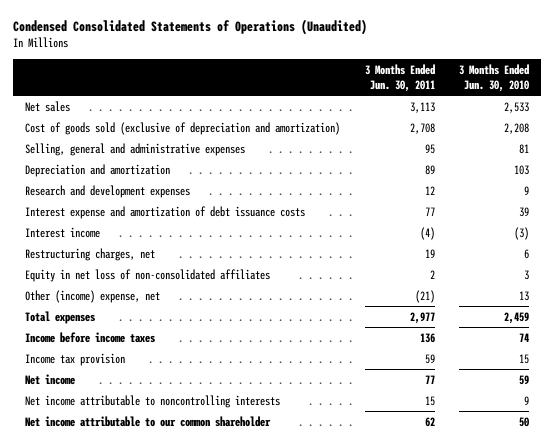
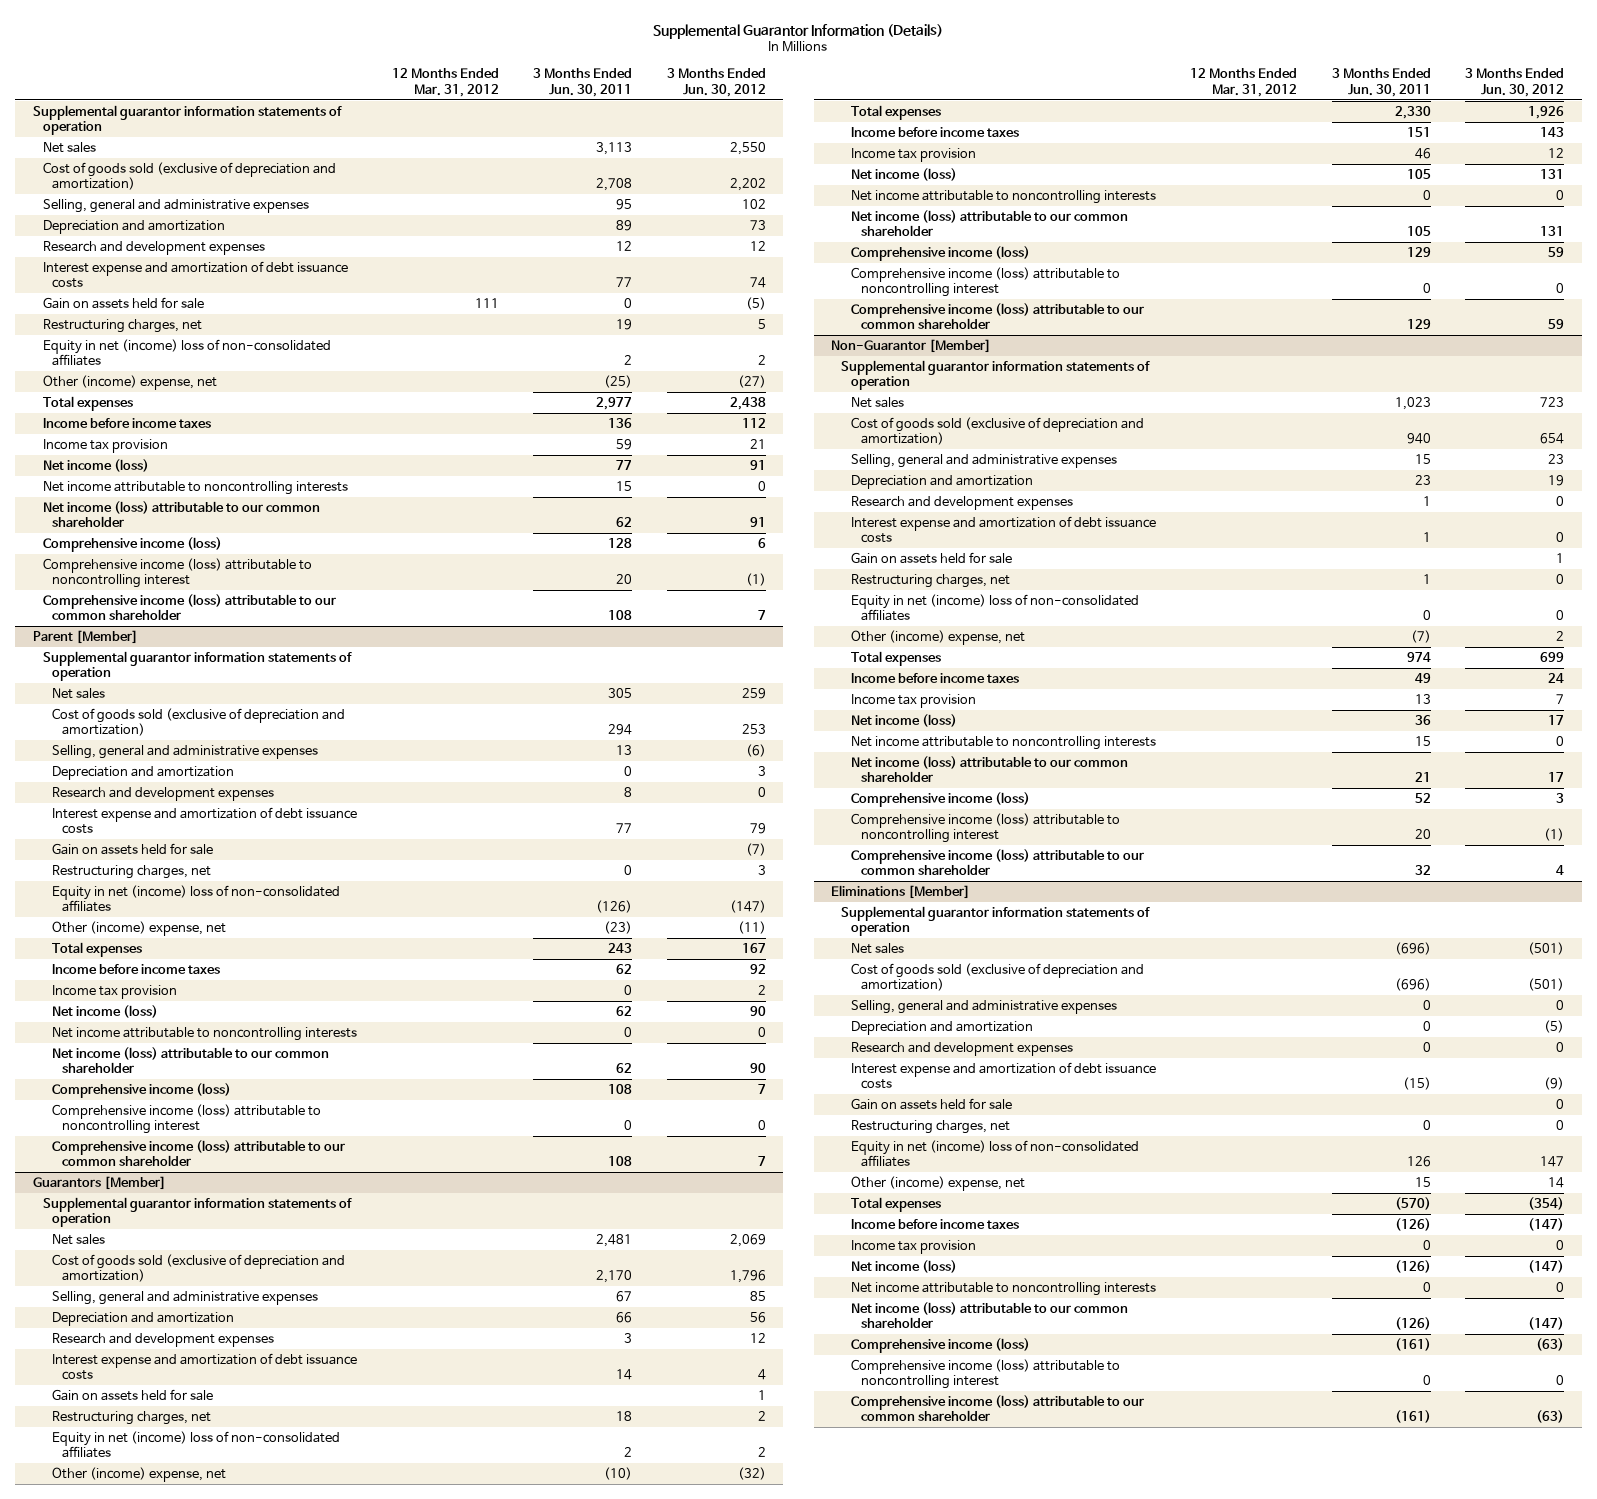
- Condensed Consolidated Statements of Operations (Unaudited)
+ Supplemental Guarantor Information (Details)
- | 3 Months Ended Jun. 30, 2011 | 3 Months Ended Jun. 30, 2010
+ | 12 Months Ended Mar. 31, 2012 | 3 Months Ended Jun. 30, 2011 | 3 Months Ended Jun. 30, 2012
+ Supplemental guarantor information statements of operation
- Interest income | (4) | (3)
+ Gain on assets held for sale | 111 | 0 | (5)
- Equity in net loss of non-consolidated affiliates | 2 | 3
- Other (income) expense, net | (21) | 13
+ Equity in net (income) loss of non-consolidated affiliates | | 2 | 2
+ Other (income) expense, net | | (25) | (27)
- Net income | 77 | 59
+ Net income (loss) | | 77 | 91
- Net income attributable to our common shareholder | 62 | 50
+ Net income (loss) attributable to our common shareholder | | 62 | 91
+ Comprehensive income (loss) | | 128 | 6
+ Comprehensive income (loss) attributable to noncontrolling interest | | 20 | (1)
+ Comprehensive income (loss) attributable to our common shareholder | | 108 | 7
+ Parent [Member]
+ Supplemental guarantor information statements of operation
+ Net sales | | 305 | 259
+ Cost of goods sold (exclusive of depreciation and amortization) | | 294 | 253
+ Selling, general and administrative expenses | | 13 | (6)
+ Depreciation and amortization | | 0 | 3
+ Research and development expenses | | 8 | 0
+ Interest expense and amortization of debt issuance costs | | 77 | 79
+ Gain on assets held for sale | | | (7)
+ Restructuring charges, net | | 0 | 3
+ Equity in net (income) loss of non-consolidated affiliates | | (126) | (147)
+ Other (income) expense, net | | (23) | (11)
+ Total expenses | | 243 | 167
+ Income before income taxes | | 62 | 92
+ Income tax provision | | 0 | 2
+ Net income (loss) | | 62 | 90
+ Net income attributable to noncontrolling interests | | 0 | 0
+ Net income (loss) attributable to our common shareholder | | 62 | 90
+ Comprehensive income (loss) | | 108 | 7
+ Comprehensive income (loss) attributable to noncontrolling interest | | 0 | 0
+ Comprehensive income (loss) attributable to our common shareholder | | 108 | 7
+ Guarantors [Member]
+ Supplemental guarantor information statements of operation
+ Net sales | | 2,481 | 2,069
+ Cost of goods sold (exclusive of depreciation and amortization) | | 2,170 | 1,796
+ Selling, general and administrative expenses | | 67 | 85
+ Depreciation and amortization | | 66 | 56
+ Research and development expenses | | 3 | 12
+ Interest expense and amortization of debt issuance costs | | 14 | 4
+ Gain on assets held for sale | | | 1
+ Restructuring charges, net | | 18 | 2
+ Equity in net (income) loss of non-consolidated affiliates | | 2 | 2
+ Other (income) expense, net | | (10) | (32)
+ Total expenses | | 2,330 | 1,926
+ Income before income taxes | | 151 | 143
+ Income tax provision | | 46 | 12
+ Net income (loss) | | 105 | 131
+ Net income attributable to noncontrolling interests | | 0 | 0
+ Net income (loss) attributable to our common shareholder | | 105 | 131
+ Comprehensive income (loss) | | 129 | 59
+ Comprehensive income (loss) attributable to noncontrolling interest | | 0 | 0
+ Comprehensive income (loss) attributable to our common shareholder | | 129 | 59
+ Non-Guarantor [Member]
+ Supplemental guarantor information statements of operation
+ Net sales | | 1,023 | 723
+ Cost of goods sold (exclusive of depreciation and amortization) | | 940 | 654
+ Selling, general and administrative expenses | | 15 | 23
+ Depreciation and amortization | | 23 | 19
+ Research and development expenses | | 1 | 0
+ Interest expense and amortization of debt issuance costs | | 1 | 0
+ Gain on assets held for sale | | | 1
+ Restructuring charges, net | | 1 | 0
+ Equity in net (income) loss of non-consolidated affiliates | | 0 | 0
+ Other (income) expense, net | | (7) | 2
+ Total expenses | | 974 | 699
+ Income before income taxes | | 49 | 24
+ Income tax provision | | 13 | 7
+ Net income (loss) | | 36 | 17
+ Net income attributable to noncontrolling interests | | 15 | 0
+ Net income (loss) attributable to our common shareholder | | 21 | 17
+ Comprehensive income (loss) | | 52 | 3
+ Comprehensive income (loss) attributable to noncontrolling interest | | 20 | (1)
+ Comprehensive income (loss) attributable to our common shareholder | | 32 | 4
+ Eliminations [Member]
+ Supplemental guarantor information statements of operation
+ Net sales | | (696) | (501)
+ Cost of goods sold (exclusive of depreciation and amortization) | | (696) | (501)
+ Selling, general and administrative expenses | | 0 | 0
+ Depreciation and amortization | | 0 | (5)
+ Research and development expenses | | 0 | 0
+ Interest expense and amortization of debt issuance costs | | (15) | (9)
+ Gain on assets held for sale | | | 0
+ Restructuring charges, net | | 0 | 0
+ Equity in net (income) loss of non-consolidated affiliates | | 126 | 147
+ Other (income) expense, net | | 15 | 14
+ Total expenses | | (570) | (354)
+ Income before income taxes | | (126) | (147)
+ Income tax provision | | 0 | 0
+ Net income (loss) | | (126) | (147)
+ Net income attributable to noncontrolling interests | | 0 | 0
+ Net income (loss) attributable to our common shareholder | | (126) | (147)
+ Comprehensive income (loss) | | (161) | (63)
+ Comprehensive income (loss) attributable to noncontrolling interest | | 0 | 0
+ Comprehensive income (loss) attributable to our common shareholder | | (161) | (63)

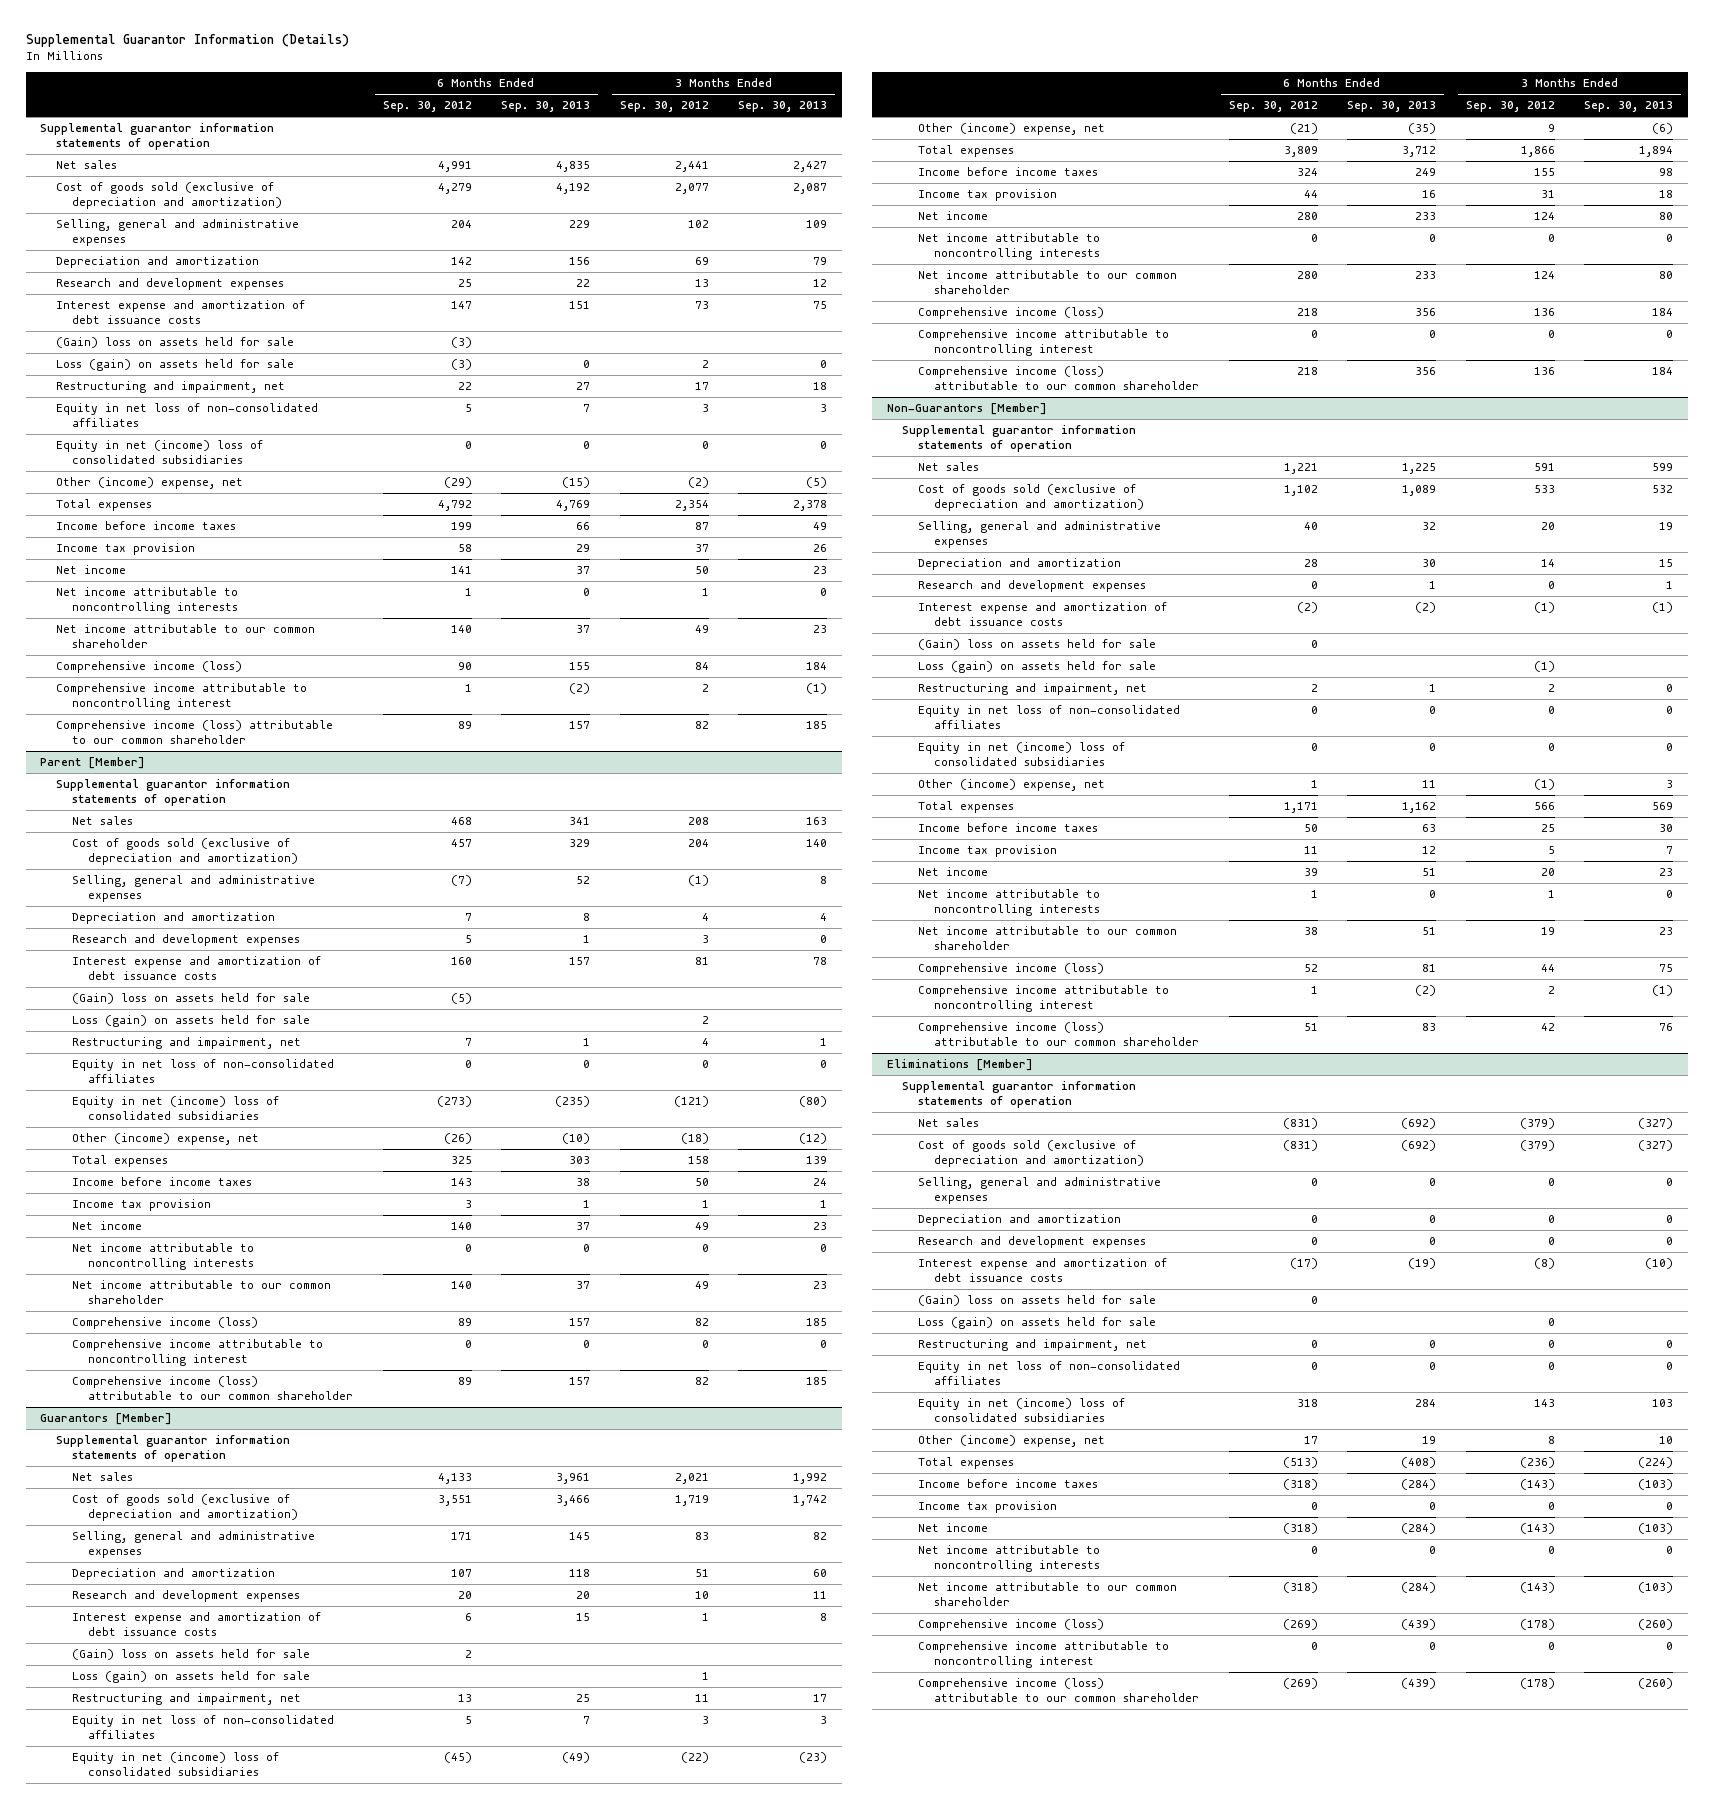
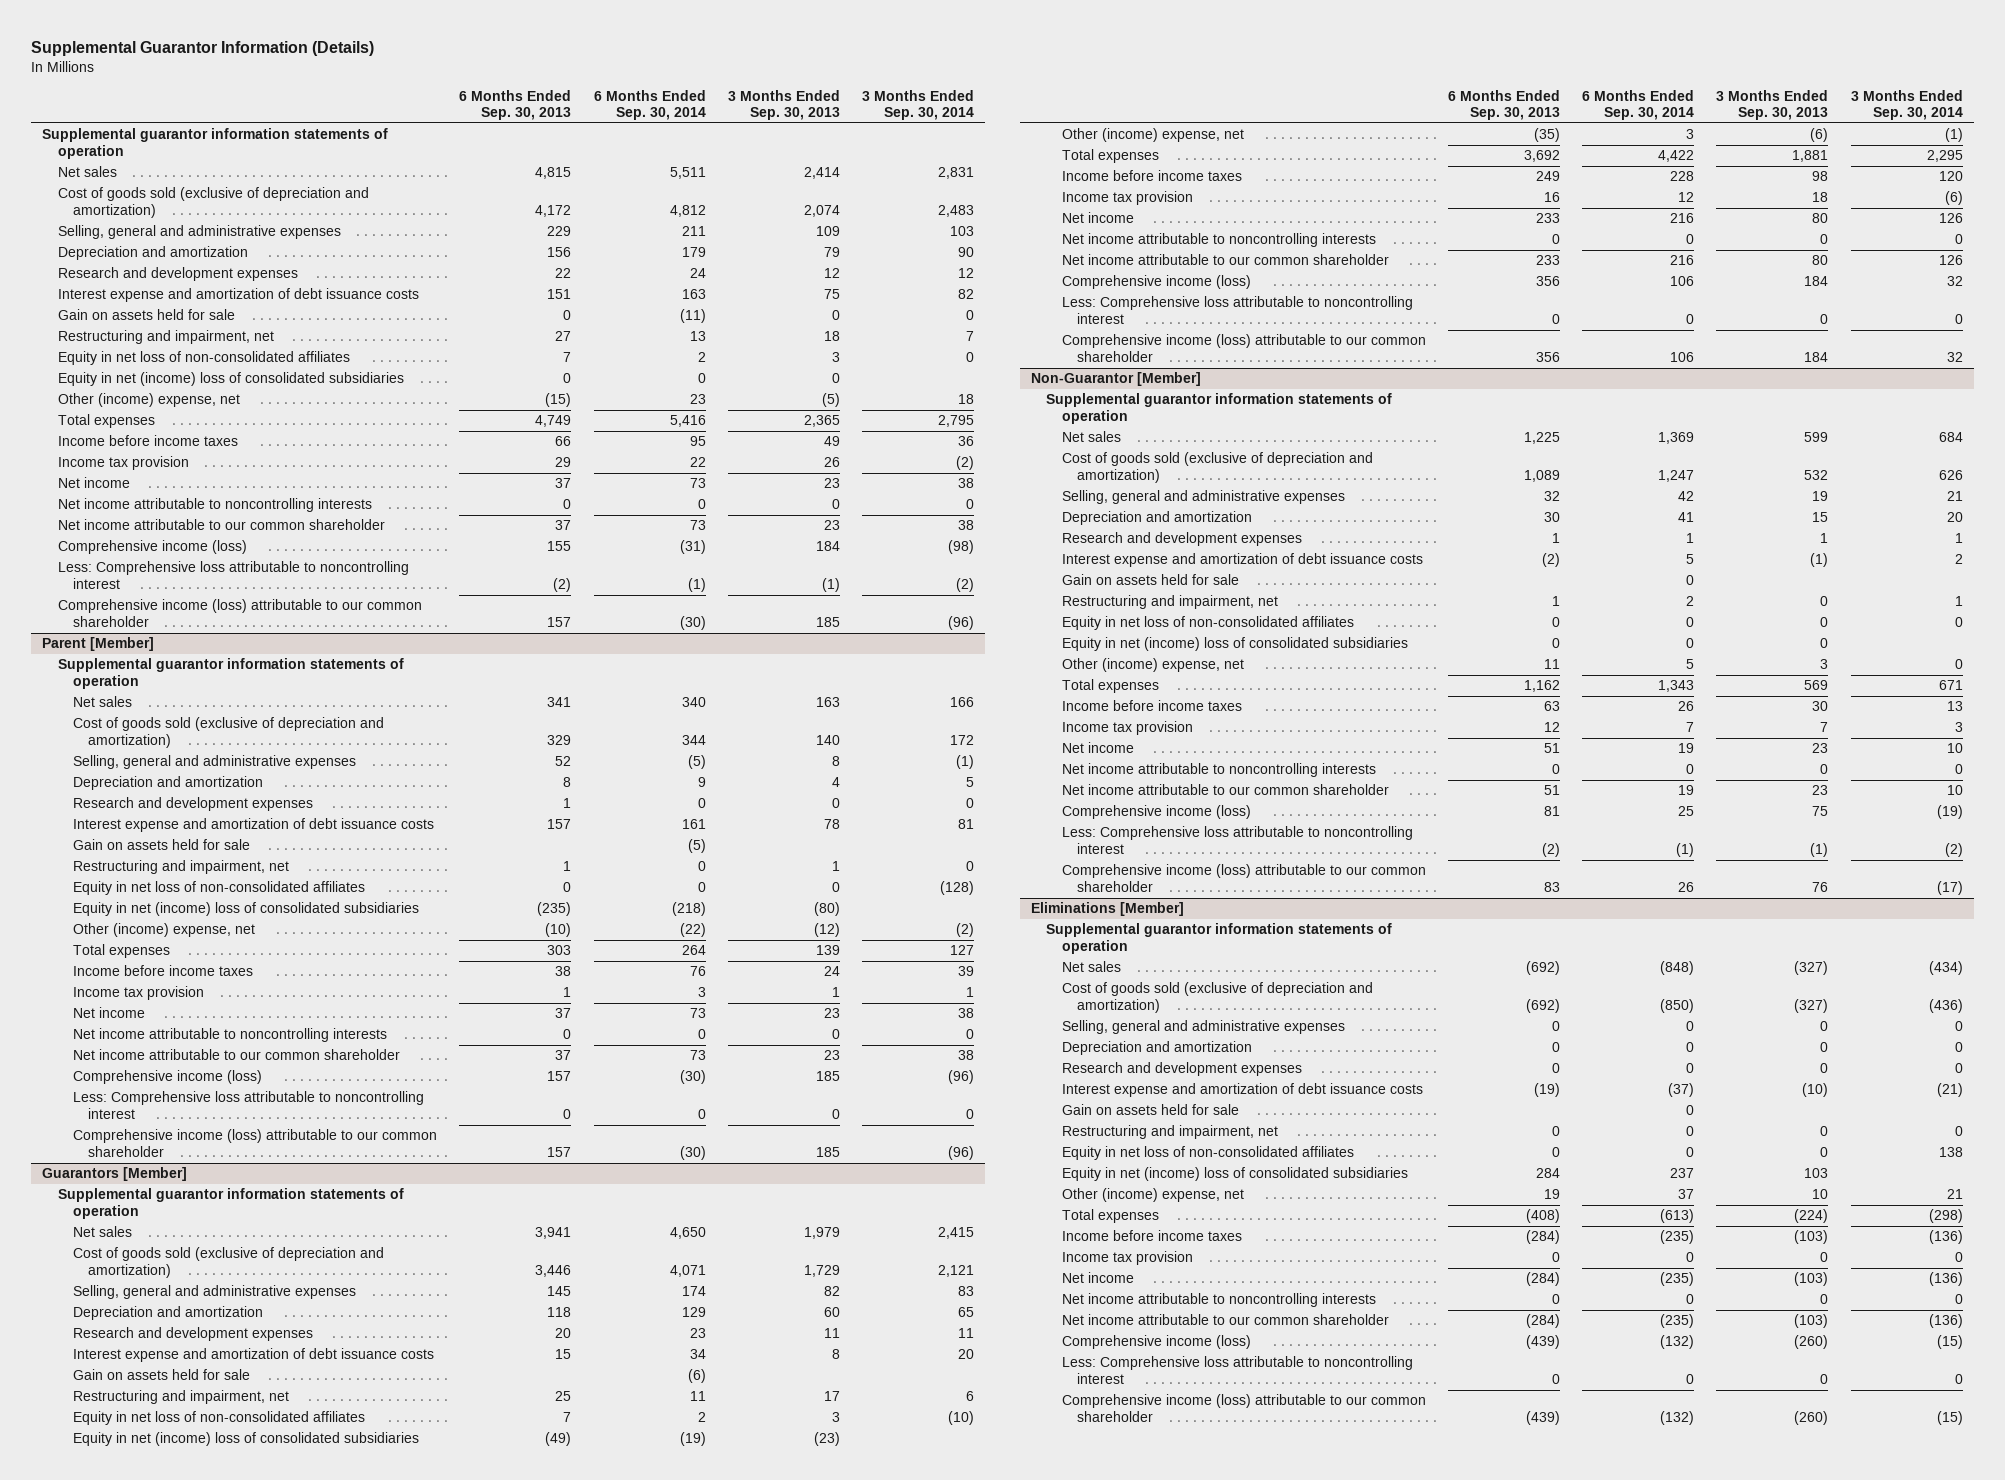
- | 6 Months Ended Sep. 30, 2012 | 6 Months Ended Sep. 30, 2013 | 3 Months Ended Sep. 30, 2012 | 3 Months Ended Sep. 30, 2013
+ | 6 Months Ended Sep. 30, 2013 | 6 Months Ended Sep. 30, 2014 | 3 Months Ended Sep. 30, 2013 | 3 Months Ended Sep. 30, 2014
- Net sales | 4,991 | 4,835 | 2,441 | 2,427
- Cost of goods sold (exclusive of depreciation and amortization) | 4,279 | 4,192 | 2,077 | 2,087
+ Net sales | 4,815 | 5,511 | 2,414 | 2,831
+ Cost of goods sold (exclusive of depreciation and amortization) | 4,172 | 4,812 | 2,074 | 2,483
- (Gain) loss on assets held for sale | (3) | | |
- Loss (gain) on assets held for sale | (3) | 0 | 2 | 0
+ Gain on assets held for sale | 0 | (11) | 0 | 0
- Total expenses | 4,792 | 4,769 | 2,354 | 2,378
+ Total expenses | 4,749 | 5,416 | 2,365 | 2,795
- Comprehensive income attributable to noncontrolling interest | 1 | (2) | 2 | (1)
+ Less: Comprehensive loss attributable to noncontrolling interest | (2) | (1) | (1) | (2)
@ Parent [Member]
- (Gain) loss on assets held for sale | (5) | | |
- Loss (gain) on assets held for sale | | | 2 |
+ Gain on assets held for sale | | (5) | |
- Comprehensive income attributable to noncontrolling interest | 0 | 0 | 0 | 0
+ Less: Comprehensive loss attributable to noncontrolling interest | 0 | 0 | 0 | 0
@ Guarantors [Member]
- Net sales | 4,133 | 3,961 | 2,021 | 1,992
- Cost of goods sold (exclusive of depreciation and amortization) | 3,551 | 3,466 | 1,719 | 1,742
+ Net sales | 3,941 | 4,650 | 1,979 | 2,415
+ Cost of goods sold (exclusive of depreciation and amortization) | 3,446 | 4,071 | 1,729 | 2,121
- (Gain) loss on assets held for sale | 2 | | |
- Loss (gain) on assets held for sale | | | 1 |
+ Gain on assets held for sale | | (6) | |
- Total expenses | 3,809 | 3,712 | 1,866 | 1,894
+ Total expenses | 3,692 | 4,422 | 1,881 | 2,295
- Comprehensive income attributable to noncontrolling interest | 0 | 0 | 0 | 0
+ Less: Comprehensive loss attributable to noncontrolling interest | 0 | 0 | 0 | 0
- Non-Guarantors [Member]
+ Non-Guarantor [Member]
- (Gain) loss on assets held for sale | 0 | | |
- Loss (gain) on assets held for sale | | | (1) |
+ Gain on assets held for sale | | 0 | |
- Comprehensive income attributable to noncontrolling interest | 1 | (2) | 2 | (1)
+ Less: Comprehensive loss attributable to noncontrolling interest | (2) | (1) | (1) | (2)
@ Eliminations [Member]
- (Gain) loss on assets held for sale | 0 | | |
- Loss (gain) on assets held for sale | | | 0 |
+ Gain on assets held for sale | | 0 | |
- Comprehensive income attributable to noncontrolling interest | 0 | 0 | 0 | 0
+ Less: Comprehensive loss attributable to noncontrolling interest | 0 | 0 | 0 | 0

